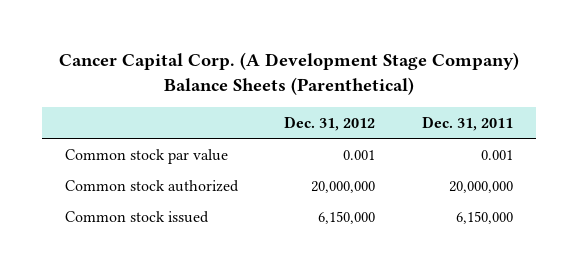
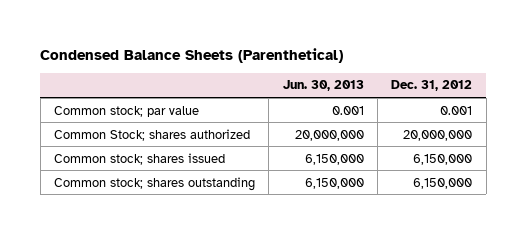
- Cancer Capital Corp. (A Development Stage Company) Balance Sheets (Parenthetical)
+ Condensed Balance Sheets (Parenthetical)
- | Dec. 31, 2012 | Dec. 31, 2011
+ | Jun. 30, 2013 | Dec. 31, 2012
- Common stock par value | 0.001 | 0.001
- Common stock authorized | 20,000,000 | 20,000,000
- Common stock issued | 6,150,000 | 6,150,000
+ Common stock; par value | 0.001 | 0.001
+ Common Stock; shares authorized | 20,000,000 | 20,000,000
+ Common stock; shares issued | 6,150,000 | 6,150,000
+ Common stock; shares outstanding | 6,150,000 | 6,150,000

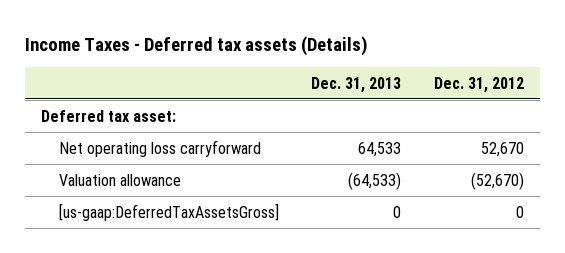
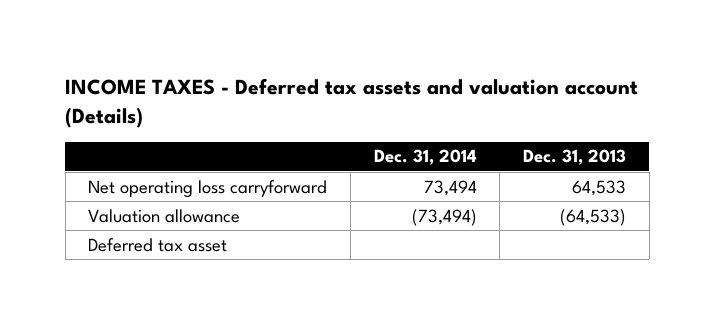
- Income Taxes - Deferred tax assets (Details)
+ INCOME TAXES - Deferred tax assets and valuation account (Details)
- | Dec. 31, 2013 | Dec. 31, 2012
+ | Dec. 31, 2014 | Dec. 31, 2013
- Deferred tax asset:
- [us-gaap:DeferredTaxAssetsGross] | 0 | 0
+ Deferred tax asset

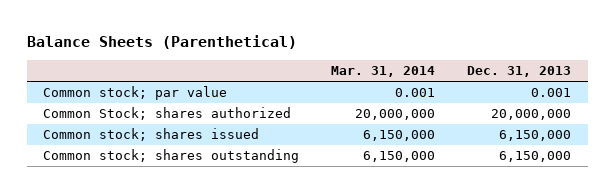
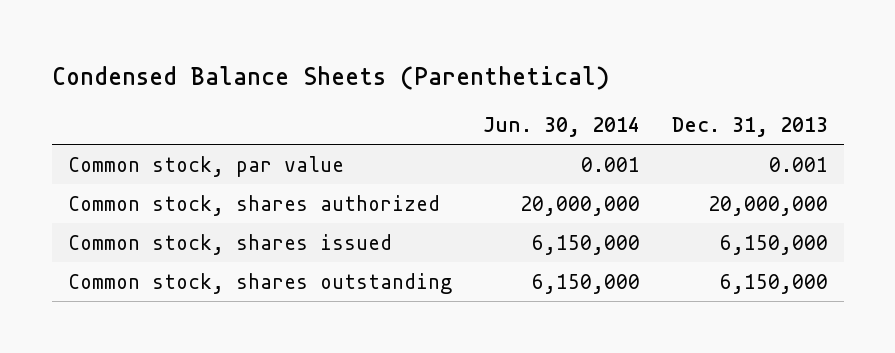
- Balance Sheets (Parenthetical)
+ Condensed Balance Sheets (Parenthetical)
- | Mar. 31, 2014 | Dec. 31, 2013
+ | Jun. 30, 2014 | Dec. 31, 2013
- Common stock; par value | 0.001 | 0.001
- Common Stock; shares authorized | 20,000,000 | 20,000,000
- Common stock; shares issued | 6,150,000 | 6,150,000
- Common stock; shares outstanding | 6,150,000 | 6,150,000
+ Common stock, par value | 0.001 | 0.001
+ Common stock, shares authorized | 20,000,000 | 20,000,000
+ Common stock, shares issued | 6,150,000 | 6,150,000
+ Common stock, shares outstanding | 6,150,000 | 6,150,000

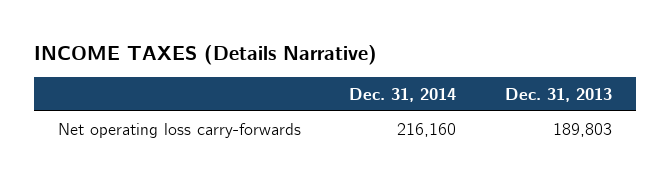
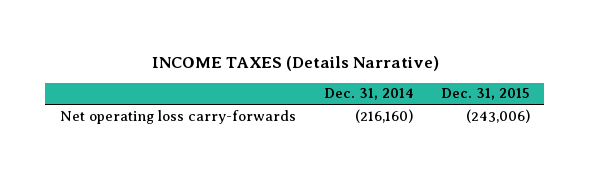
- | Dec. 31, 2014 | Dec. 31, 2013
+ | Dec. 31, 2014 | Dec. 31, 2015
- Net operating loss carry-forwards | 216,160 | 189,803
+ Net operating loss carry-forwards | (216,160) | (243,006)

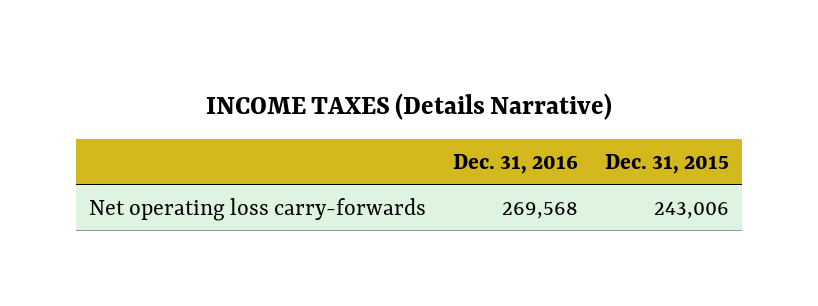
- | Dec. 31, 2014 | Dec. 31, 2015
+ | Dec. 31, 2016 | Dec. 31, 2015
- Net operating loss carry-forwards | (216,160) | (243,006)
+ Net operating loss carry-forwards | 269,568 | 243,006

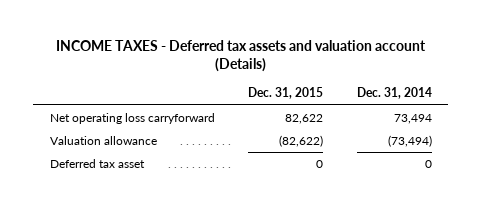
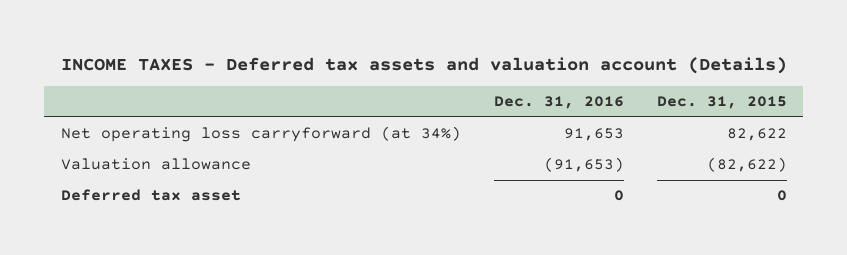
- | Dec. 31, 2015 | Dec. 31, 2014
+ | Dec. 31, 2016 | Dec. 31, 2015
- Net operating loss carryforward | 82,622 | 73,494
+ Net operating loss carryforward (at 34%) | 91,653 | 82,622

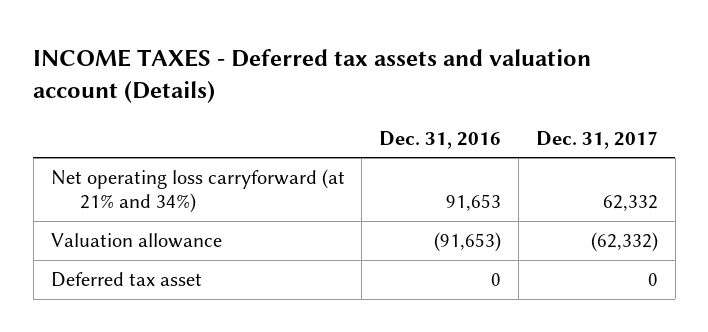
- | Dec. 31, 2016 | Dec. 31, 2015
+ | Dec. 31, 2016 | Dec. 31, 2017
- Net operating loss carryforward (at 34%) | 91,653 | 82,622
+ Net operating loss carryforward (at 21% and 34%) | 91,653 | 62,332

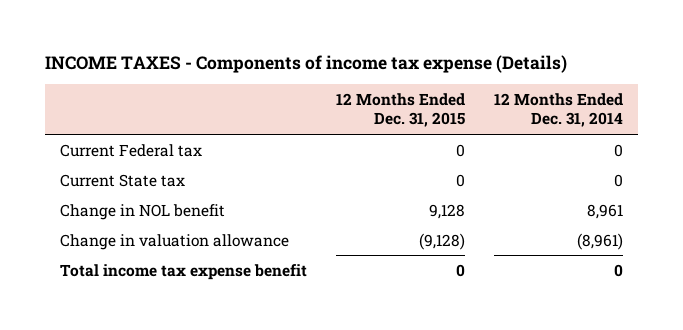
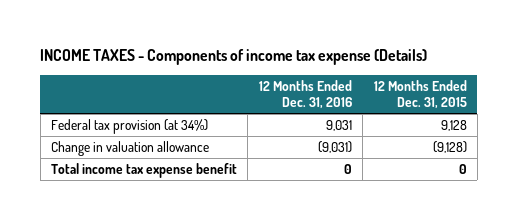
- | 12 Months Ended Dec. 31, 2015 | 12 Months Ended Dec. 31, 2014
+ | 12 Months Ended Dec. 31, 2016 | 12 Months Ended Dec. 31, 2015
- Current Federal tax | 0 | 0
- Current State tax | 0 | 0
- Change in NOL benefit | 9,128 | 8,961
+ Federal tax provision (at 34%) | 9,031 | 9,128

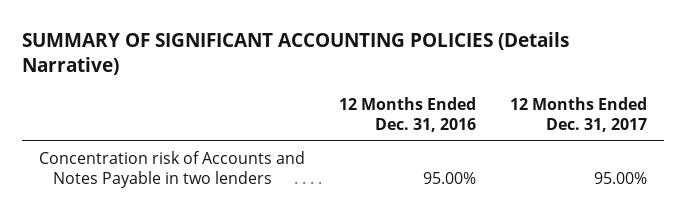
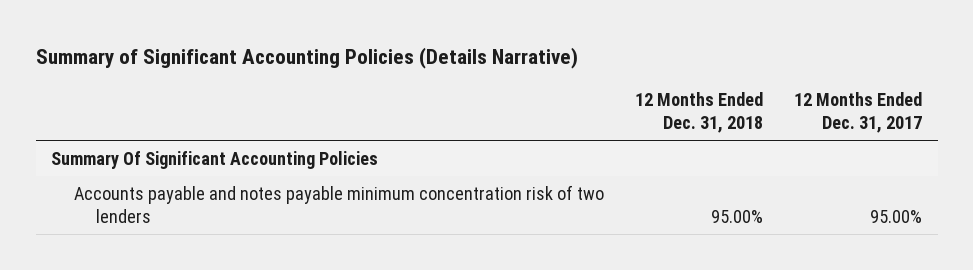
- SUMMARY OF SIGNIFICANT ACCOUNTING POLICIES (Details Narrative)
+ Summary of Significant Accounting Policies (Details Narrative)
- | 12 Months Ended Dec. 31, 2016 | 12 Months Ended Dec. 31, 2017
+ | 12 Months Ended Dec. 31, 2018 | 12 Months Ended Dec. 31, 2017
- Concentration risk of Accounts and Notes Payable in two lenders | 95.00% | 95.00%
+ Summary Of Significant Accounting Policies
+ Accounts payable and notes payable minimum concentration risk of two lenders | 95.00% | 95.00%

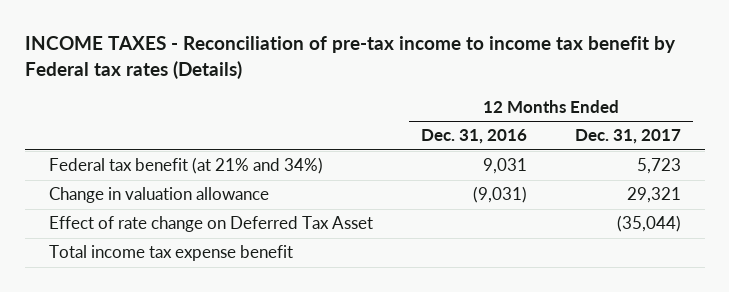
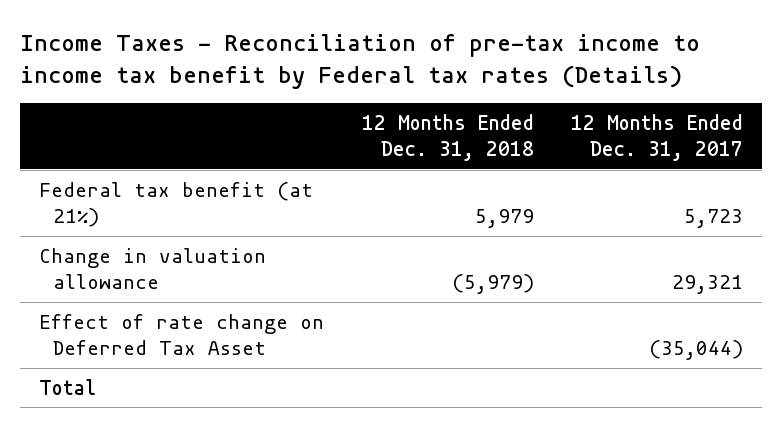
- INCOME TAXES - Reconciliation of pre-tax income to income tax benefit by Federal tax rates (Details)
+ Income Taxes - Reconciliation of pre-tax income to income tax benefit by Federal tax rates (Details)
- | 12 Months Ended Dec. 31, 2016 | 12 Months Ended Dec. 31, 2017
+ | 12 Months Ended Dec. 31, 2018 | 12 Months Ended Dec. 31, 2017
- Federal tax benefit (at 21% and 34%) | 9,031 | 5,723
+ Federal tax benefit (at 21%) | 5,979 | 5,723
- Total income tax expense benefit
+ Total

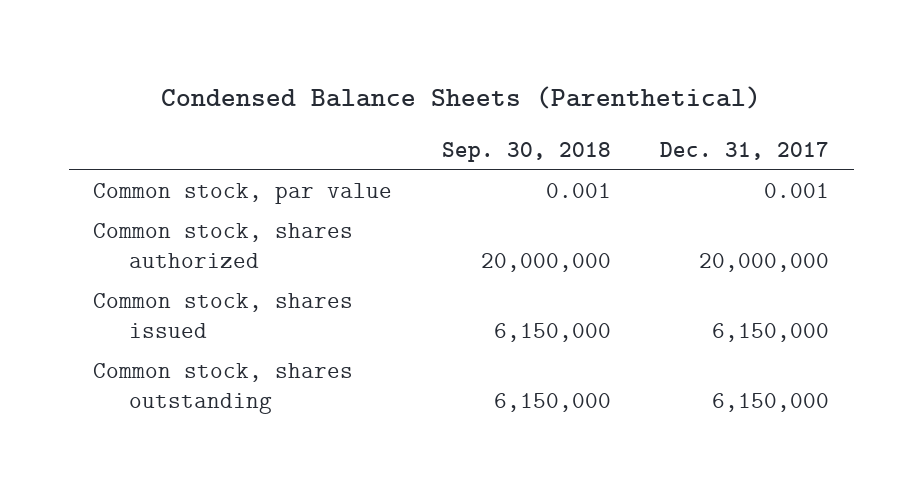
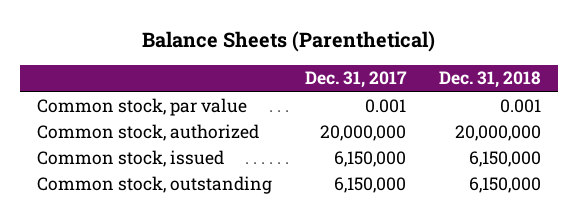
- Condensed Balance Sheets (Parenthetical)
+ Balance Sheets (Parenthetical)
- | Sep. 30, 2018 | Dec. 31, 2017
+ | Dec. 31, 2017 | Dec. 31, 2018
- Common stock, shares authorized | 20,000,000 | 20,000,000
- Common stock, shares issued | 6,150,000 | 6,150,000
- Common stock, shares outstanding | 6,150,000 | 6,150,000
+ Common stock, authorized | 20,000,000 | 20,000,000
+ Common stock, issued | 6,150,000 | 6,150,000
+ Common stock, outstanding | 6,150,000 | 6,150,000

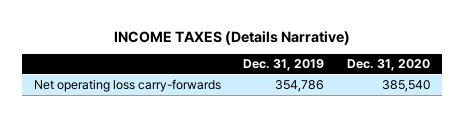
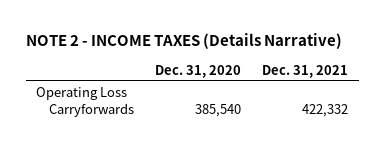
- INCOME TAXES (Details Narrative)
+ NOTE 2 - INCOME TAXES (Details Narrative)
- | Dec. 31, 2019 | Dec. 31, 2020
+ | Dec. 31, 2020 | Dec. 31, 2021
- Net operating loss carry-forwards | 354,786 | 385,540
+ Operating Loss Carryforwards | 385,540 | 422,332

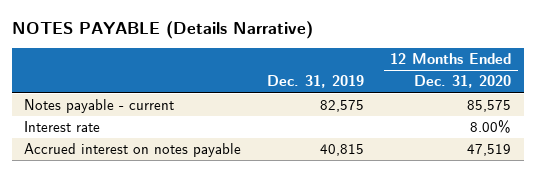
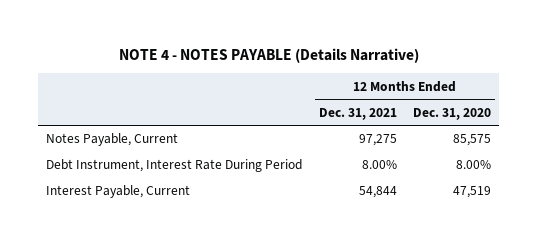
- NOTES PAYABLE (Details Narrative)
+ NOTE 4 - NOTES PAYABLE (Details Narrative)
- | Dec. 31, 2019 | 12 Months Ended Dec. 31, 2020
+ | 12 Months Ended Dec. 31, 2021 | 12 Months Ended Dec. 31, 2020
- Notes payable - current | 82,575 | 85,575
- Interest rate | | 8.00%
- Accrued interest on notes payable | 40,815 | 47,519
+ Notes Payable, Current | 97,275 | 85,575
+ Debt Instrument, Interest Rate During Period | 8.00% | 8.00%
+ Interest Payable, Current | 54,844 | 47,519

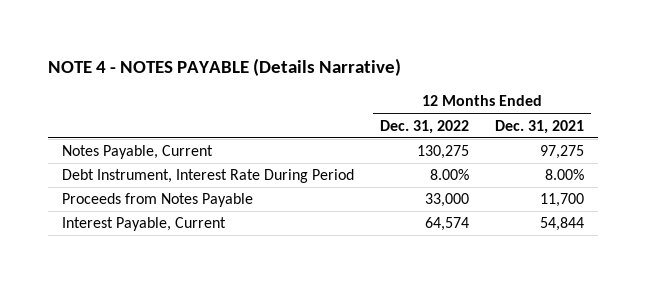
- | 12 Months Ended Dec. 31, 2021 | 12 Months Ended Dec. 31, 2020
+ | 12 Months Ended Dec. 31, 2022 | 12 Months Ended Dec. 31, 2021
+ Proceeds from Notes Payable | 33,000 | 11,700

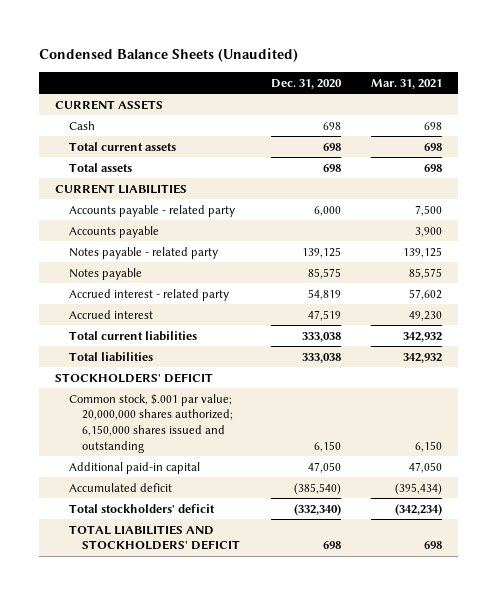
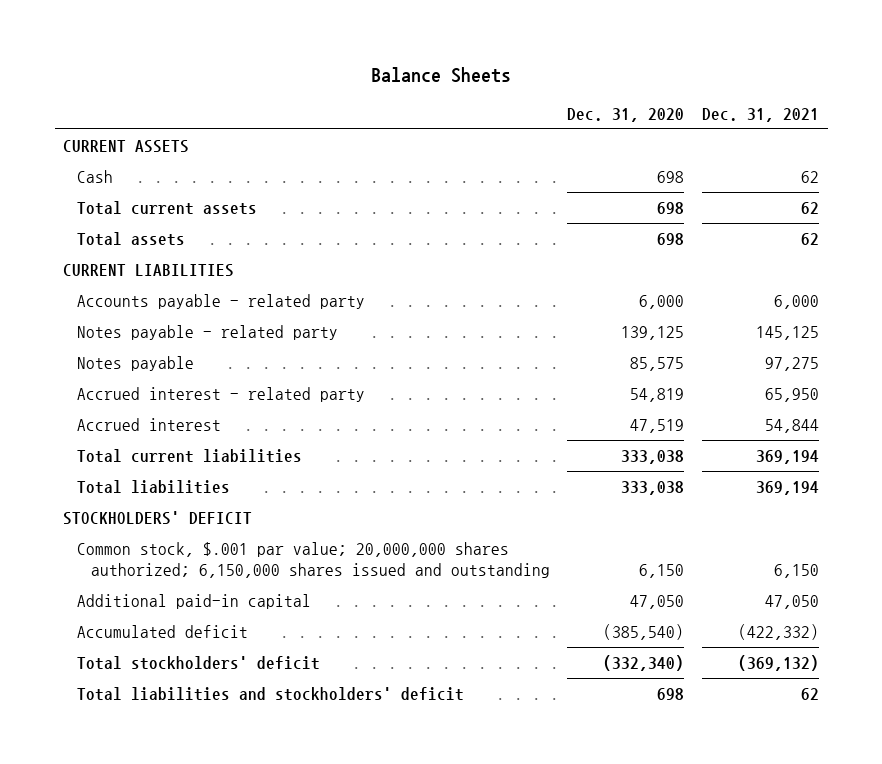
- Condensed Balance Sheets (Unaudited)
+ Balance Sheets
- | Dec. 31, 2020 | Mar. 31, 2021
+ | Dec. 31, 2020 | Dec. 31, 2021
- Accounts payable | | 3,900
- TOTAL LIABILITIES AND STOCKHOLDERS' DEFICIT | 698 | 698
+ Total liabilities and stockholders' deficit | 698 | 62

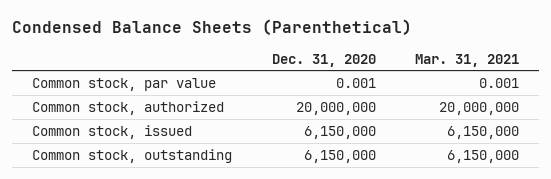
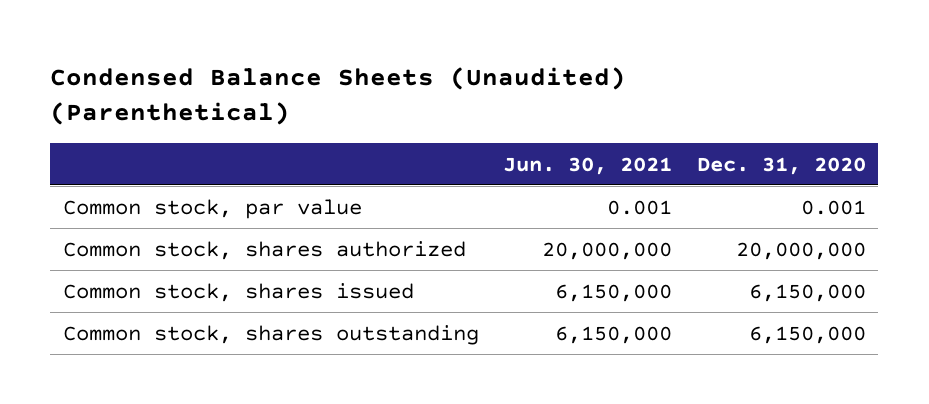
- Condensed Balance Sheets (Parenthetical)
+ Condensed Balance Sheets (Unaudited) (Parenthetical)
- | Dec. 31, 2020 | Mar. 31, 2021
+ | Jun. 30, 2021 | Dec. 31, 2020
- Common stock, authorized | 20,000,000 | 20,000,000
- Common stock, issued | 6,150,000 | 6,150,000
- Common stock, outstanding | 6,150,000 | 6,150,000
+ Common stock, shares authorized | 20,000,000 | 20,000,000
+ Common stock, shares issued | 6,150,000 | 6,150,000
+ Common stock, shares outstanding | 6,150,000 | 6,150,000

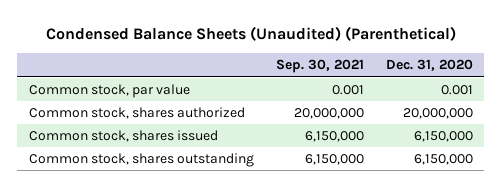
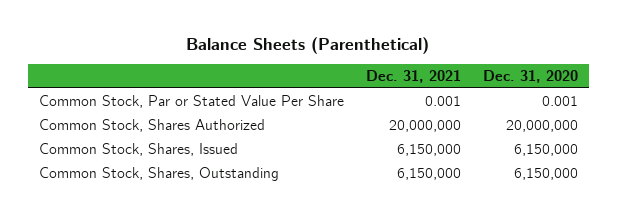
- Condensed Balance Sheets (Unaudited) (Parenthetical)
+ Balance Sheets (Parenthetical)
- | Sep. 30, 2021 | Dec. 31, 2020
+ | Dec. 31, 2021 | Dec. 31, 2020
- Common stock, par value | 0.001 | 0.001
- Common stock, shares authorized | 20,000,000 | 20,000,000
- Common stock, shares issued | 6,150,000 | 6,150,000
- Common stock, shares outstanding | 6,150,000 | 6,150,000
+ Common Stock, Par or Stated Value Per Share | 0.001 | 0.001
+ Common Stock, Shares Authorized | 20,000,000 | 20,000,000
+ Common Stock, Shares, Issued | 6,150,000 | 6,150,000
+ Common Stock, Shares, Outstanding | 6,150,000 | 6,150,000

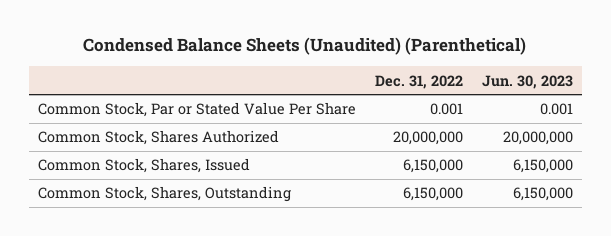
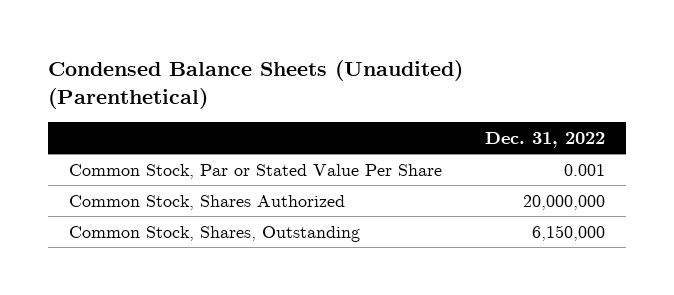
- | Dec. 31, 2022 | Jun. 30, 2023
+ | Dec. 31, 2022
- Common Stock, Shares, Issued | 6,150,000 | 6,150,000

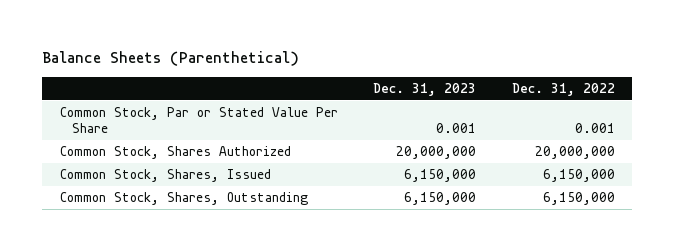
- Condensed Balance Sheets (Unaudited) (Parenthetical)
+ Balance Sheets (Parenthetical)
- | Dec. 31, 2022
+ | Dec. 31, 2023 | Dec. 31, 2022
+ Common Stock, Shares, Issued | 6,150,000 | 6,150,000

